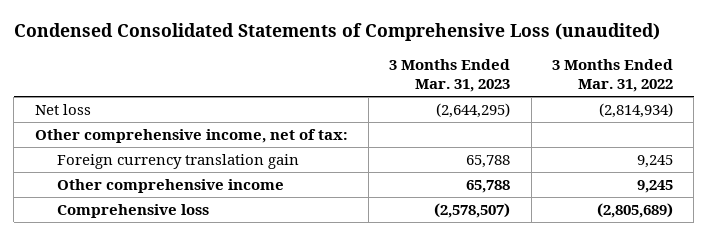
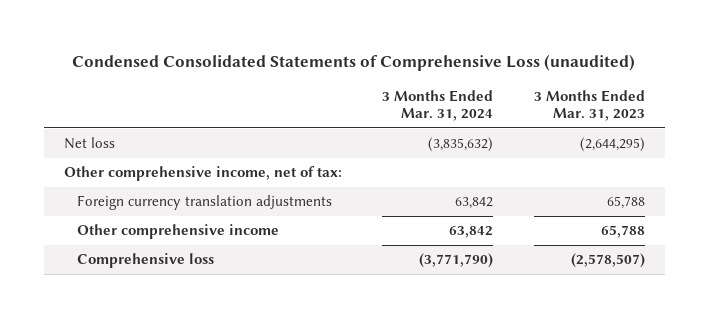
- | 3 Months Ended Mar. 31, 2023 | 3 Months Ended Mar. 31, 2022
+ | 3 Months Ended Mar. 31, 2024 | 3 Months Ended Mar. 31, 2023
- Foreign currency translation gain | 65,788 | 9,245
+ Foreign currency translation adjustments | 63,842 | 65,788

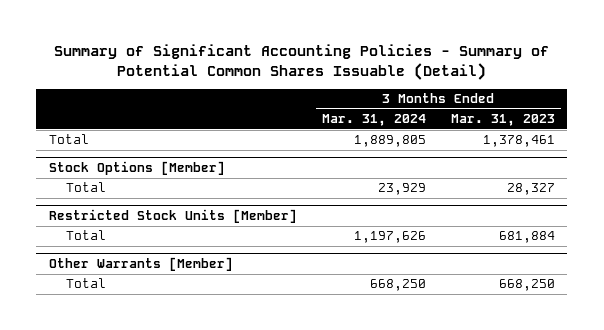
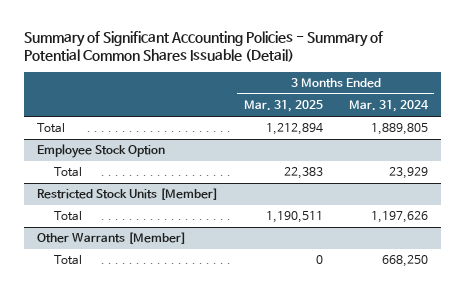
- | 3 Months Ended Mar. 31, 2024 | 3 Months Ended Mar. 31, 2023
+ | 3 Months Ended Mar. 31, 2025 | 3 Months Ended Mar. 31, 2024
- Stock Options [Member]
+ Employee Stock Option

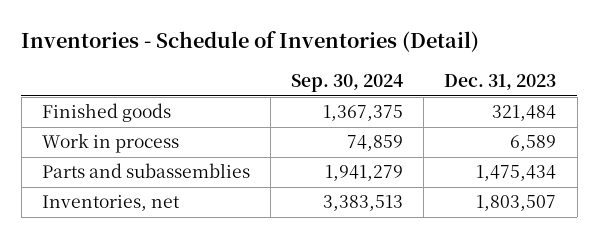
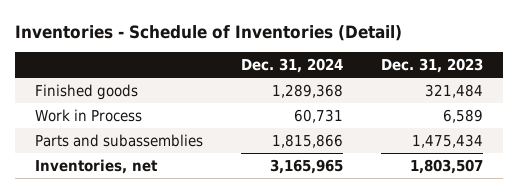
- | Sep. 30, 2024 | Dec. 31, 2023
+ | Dec. 31, 2024 | Dec. 31, 2023
- Work in process | 74,859 | 6,589
+ Work in Process | 60,731 | 6,589

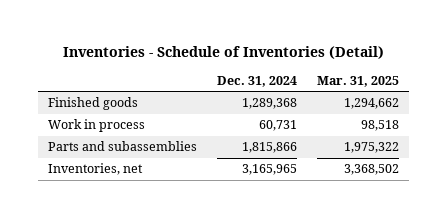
- | Dec. 31, 2024 | Dec. 31, 2023
+ | Dec. 31, 2024 | Mar. 31, 2025
- Work in Process | 60,731 | 6,589
+ Work in process | 60,731 | 98,518

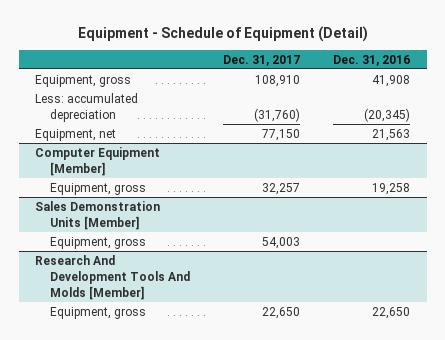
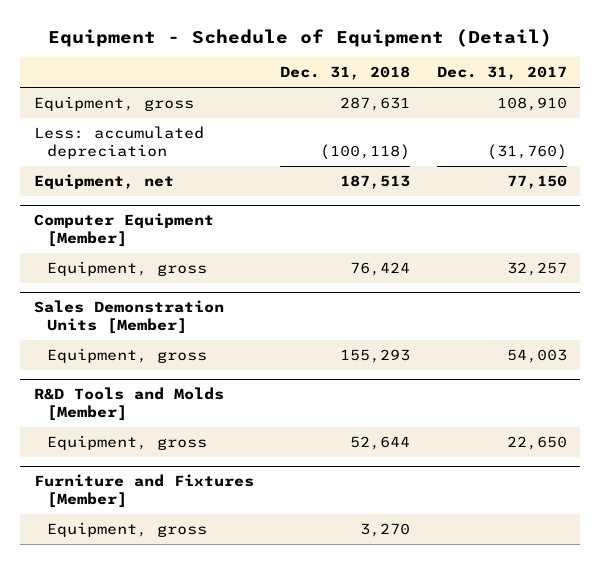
- | Dec. 31, 2017 | Dec. 31, 2016
+ | Dec. 31, 2018 | Dec. 31, 2017
- Research And Development Tools And Molds [Member]
+ R&D Tools and Molds [Member]
+ Furniture and Fixtures [Member]
+ Equipment, gross | 3,270 |

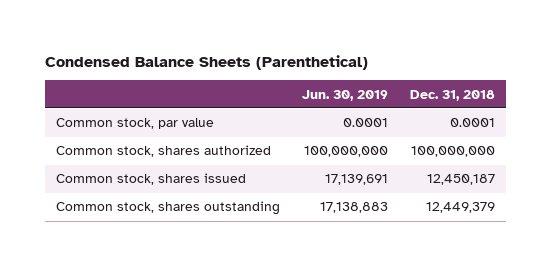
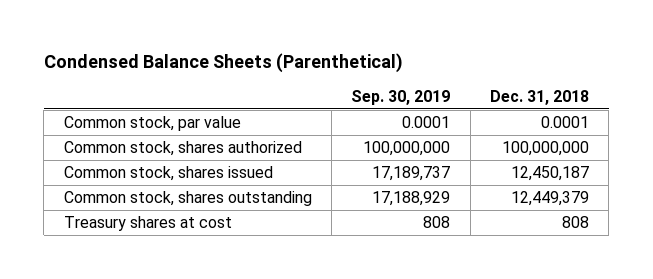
- | Jun. 30, 2019 | Dec. 31, 2018
+ | Sep. 30, 2019 | Dec. 31, 2018
+ Treasury shares at cost | 808 | 808

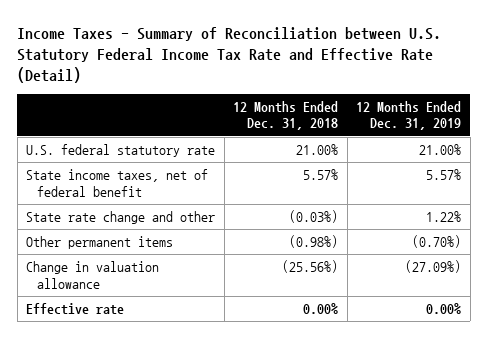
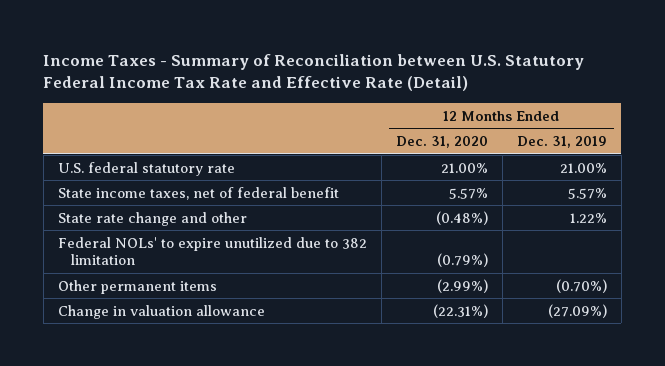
- | 12 Months Ended Dec. 31, 2018 | 12 Months Ended Dec. 31, 2019
+ | 12 Months Ended Dec. 31, 2020 | 12 Months Ended Dec. 31, 2019
+ Federal NOLs' to expire unutilized due to 382 limitation | (0.79%) |
- Effective rate | 0.00% | 0.00%

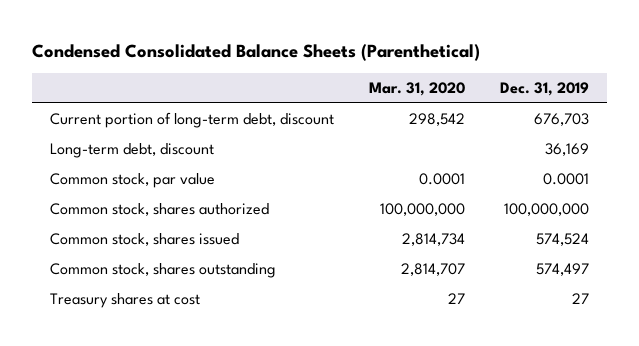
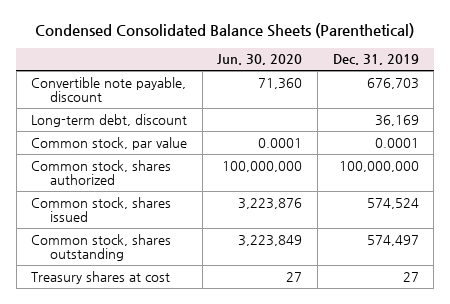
- | Mar. 31, 2020 | Dec. 31, 2019
+ | Jun. 30, 2020 | Dec. 31, 2019
- Current portion of long-term debt, discount | 298,542 | 676,703
+ Convertible note payable, discount | 71,360 | 676,703

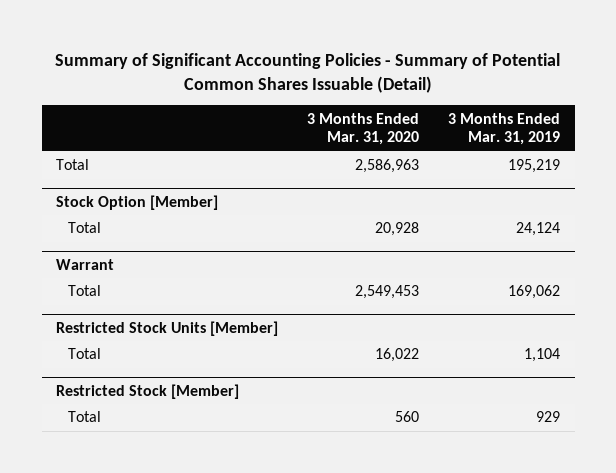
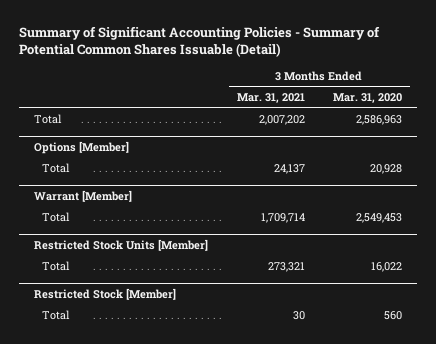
- | 3 Months Ended Mar. 31, 2020 | 3 Months Ended Mar. 31, 2019
+ | 3 Months Ended Mar. 31, 2021 | 3 Months Ended Mar. 31, 2020
- Stock Option [Member]
+ Options [Member]
- Warrant
+ Warrant [Member]

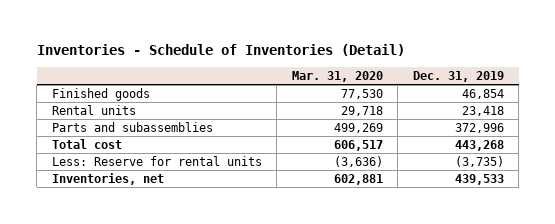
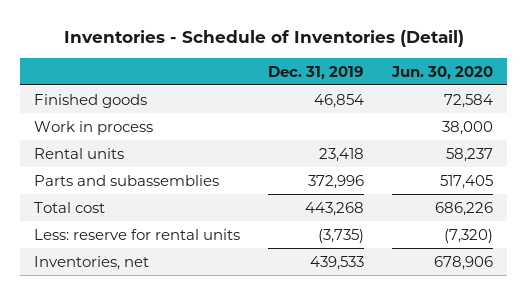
- | Mar. 31, 2020 | Dec. 31, 2019
+ | Dec. 31, 2019 | Jun. 30, 2020
+ Work in process | | 38,000
- Less: Reserve for rental units | (3,636) | (3,735)
+ Less: reserve for rental units | (3,735) | (7,320)

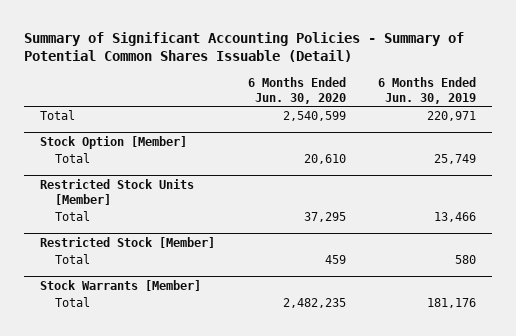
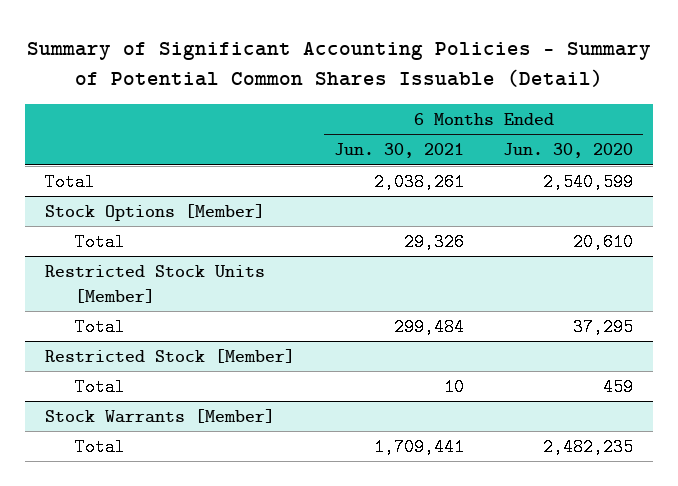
- | 6 Months Ended Jun. 30, 2020 | 6 Months Ended Jun. 30, 2019
+ | 6 Months Ended Jun. 30, 2021 | 6 Months Ended Jun. 30, 2020
- Stock Option [Member]
+ Stock Options [Member]

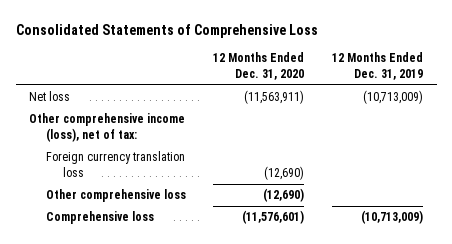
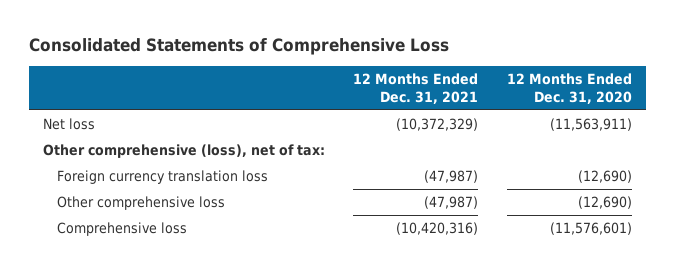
- | 12 Months Ended Dec. 31, 2020 | 12 Months Ended Dec. 31, 2019
+ | 12 Months Ended Dec. 31, 2021 | 12 Months Ended Dec. 31, 2020
- Other comprehensive income (loss), net of tax:
+ Other comprehensive (loss), net of tax:

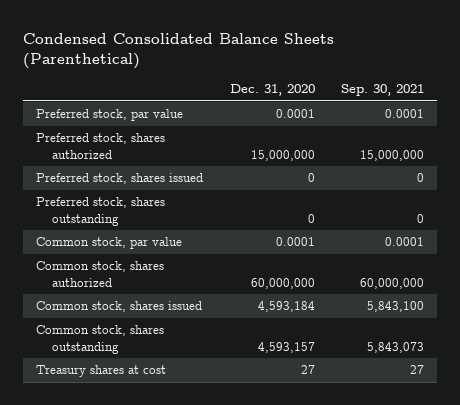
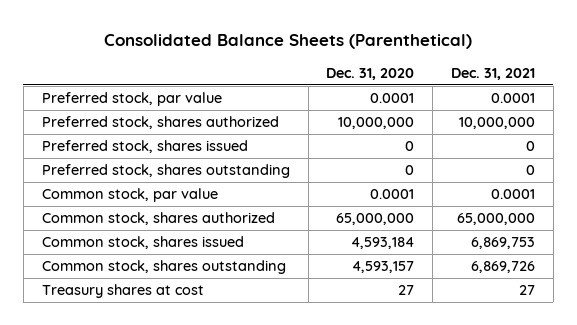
- Condensed Consolidated Balance Sheets (Parenthetical)
+ Consolidated Balance Sheets (Parenthetical)
- | Dec. 31, 2020 | Sep. 30, 2021
+ | Dec. 31, 2020 | Dec. 31, 2021
- Preferred stock, shares authorized | 15,000,000 | 15,000,000
+ Preferred stock, shares authorized | 10,000,000 | 10,000,000
- Common stock, shares authorized | 60,000,000 | 60,000,000
+ Common stock, shares authorized | 65,000,000 | 65,000,000

